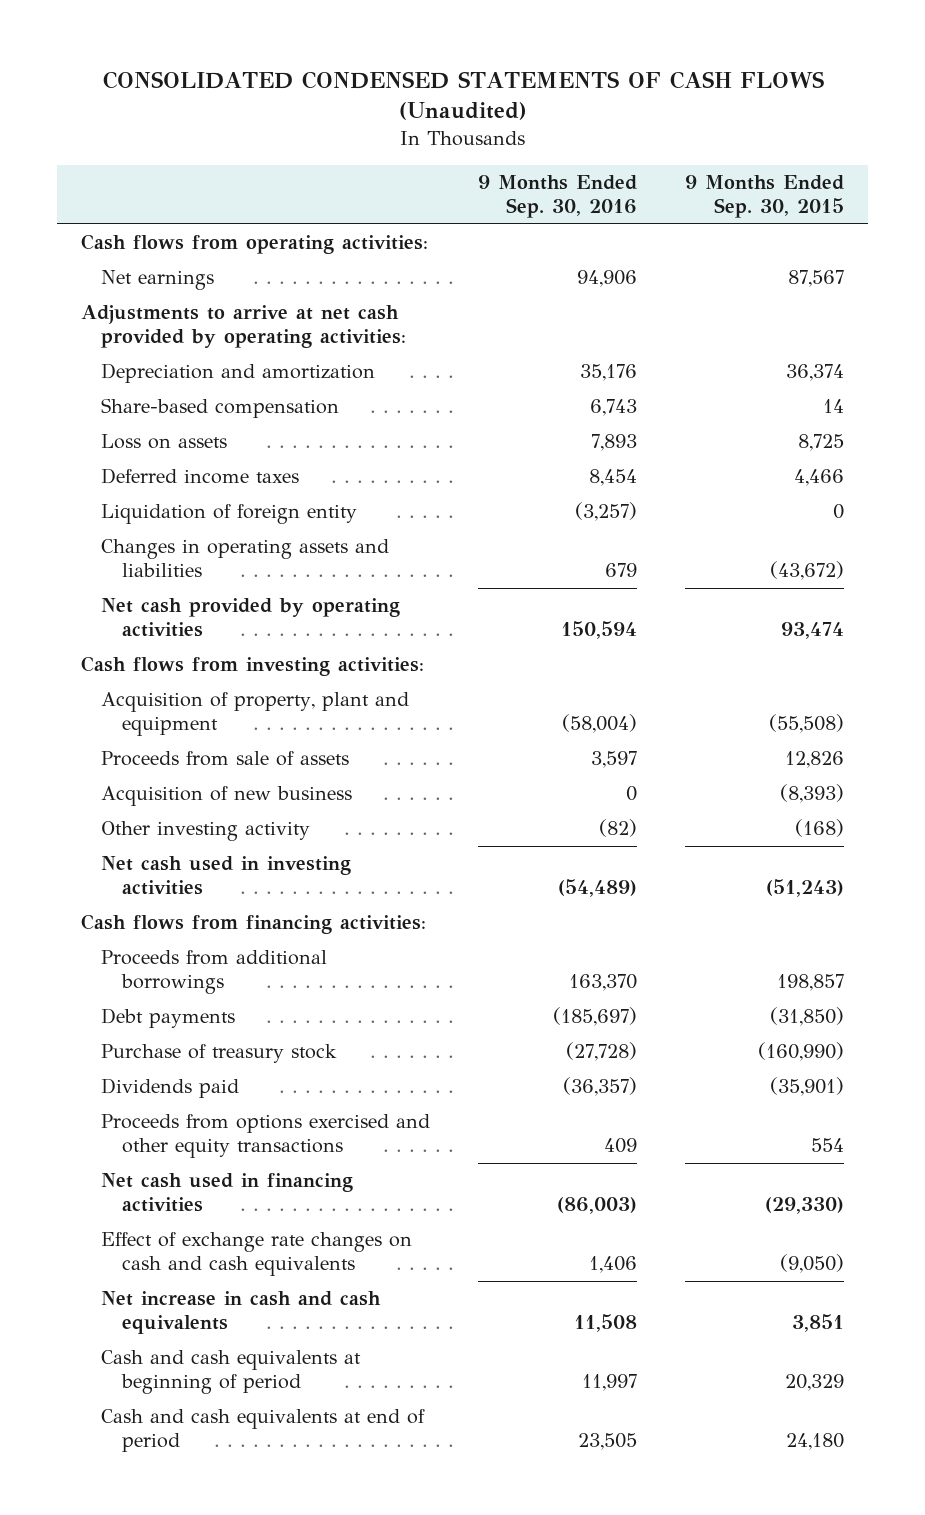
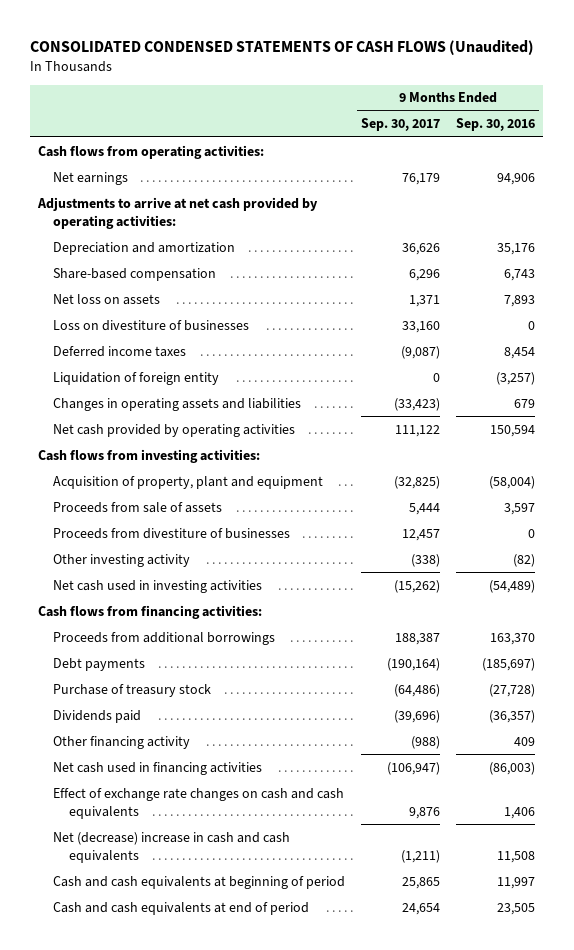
- | 9 Months Ended Sep. 30, 2016 | 9 Months Ended Sep. 30, 2015
+ | 9 Months Ended Sep. 30, 2017 | 9 Months Ended Sep. 30, 2016
- Loss on assets | 7,893 | 8,725
+ Net loss on assets | 1,371 | 7,893
+ Loss on divestiture of businesses | 33,160 | 0
- Acquisition of new business | 0 | (8,393)
+ Proceeds from divestiture of businesses | 12,457 | 0
- Proceeds from options exercised and other equity transactions | 409 | 554
+ Other financing activity | (988) | 409
- Net increase in cash and cash equivalents | 11,508 | 3,851
+ Net (decrease) increase in cash and cash equivalents | (1,211) | 11,508

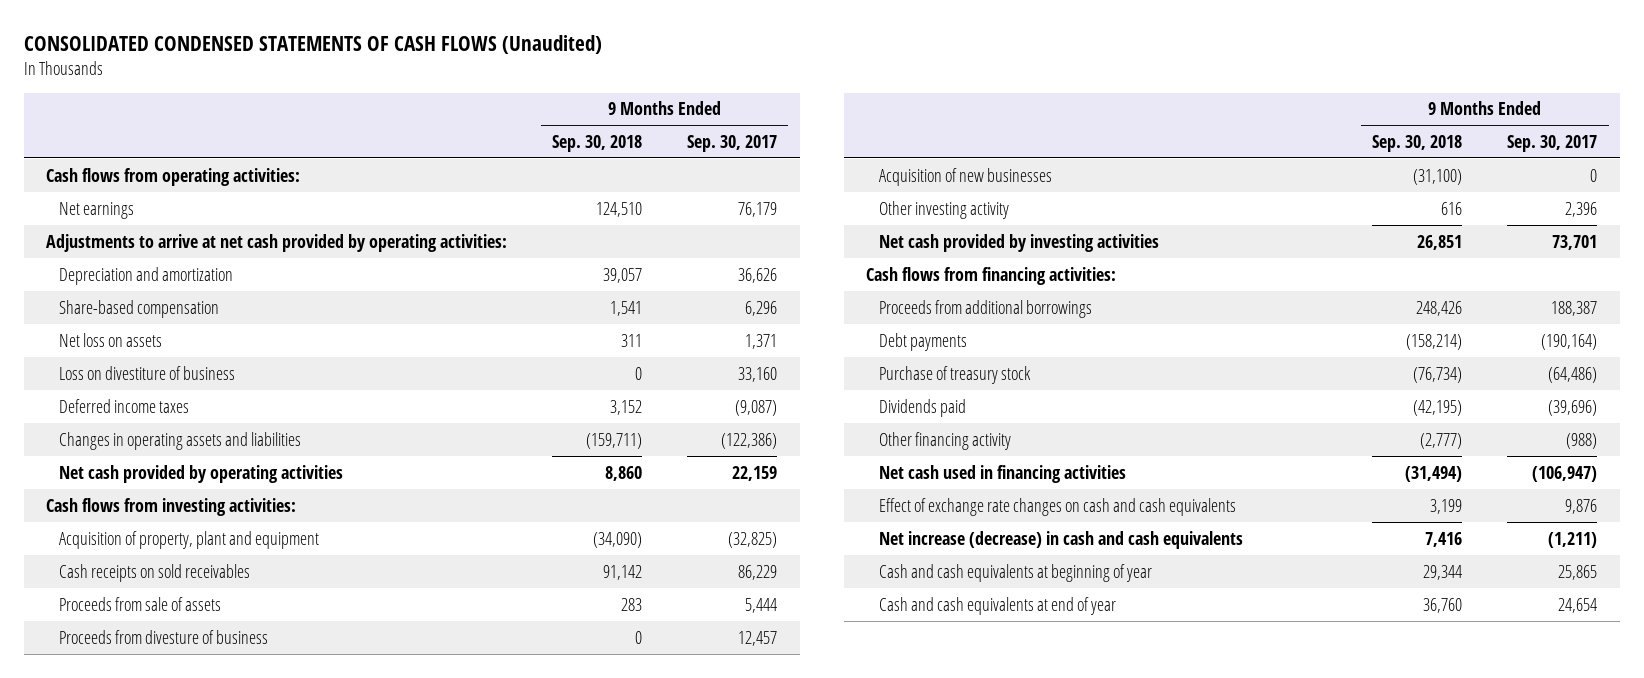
- | 9 Months Ended Sep. 30, 2017 | 9 Months Ended Sep. 30, 2016
+ | 9 Months Ended Sep. 30, 2018 | 9 Months Ended Sep. 30, 2017
- Loss on divestiture of businesses | 33,160 | 0
+ Loss on divestiture of business | 0 | 33,160
- Liquidation of foreign entity | 0 | (3,257)
- Changes in operating assets and liabilities | (33,423) | 679
- Net cash provided by operating activities | 111,122 | 150,594
+ Changes in operating assets and liabilities | (159,711) | (122,386)
+ Net cash provided by operating activities | 8,860 | 22,159
+ Cash receipts on sold receivables | 91,142 | 86,229
- Proceeds from divestiture of businesses | 12,457 | 0
- Other investing activity | (338) | (82)
- Net cash used in investing activities | (15,262) | (54,489)
+ Proceeds from divesture of business | 0 | 12,457
+ Acquisition of new businesses | (31,100) | 0
+ Other investing activity | 616 | 2,396
+ Net cash provided by investing activities | 26,851 | 73,701
- Net (decrease) increase in cash and cash equivalents | (1,211) | 11,508
- Cash and cash equivalents at beginning of period | 25,865 | 11,997
- Cash and cash equivalents at end of period | 24,654 | 23,505
+ Net increase (decrease) in cash and cash equivalents | 7,416 | (1,211)
+ Cash and cash equivalents at beginning of year | 29,344 | 25,865
+ Cash and cash equivalents at end of year | 36,760 | 24,654

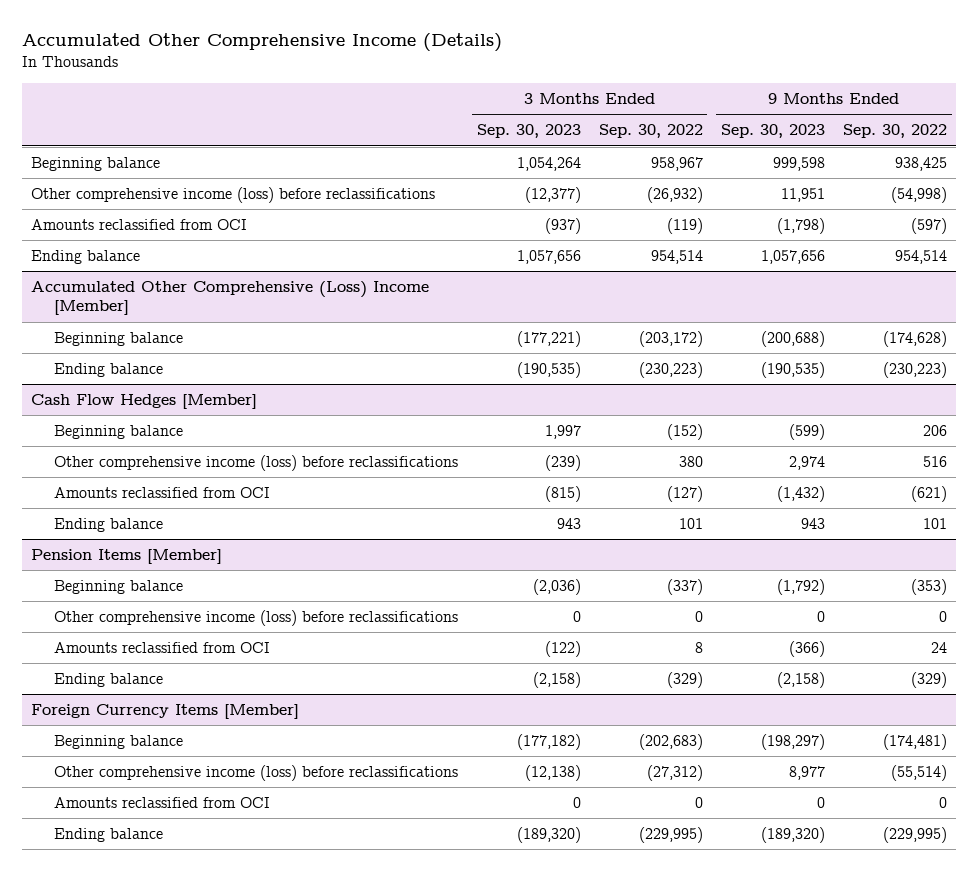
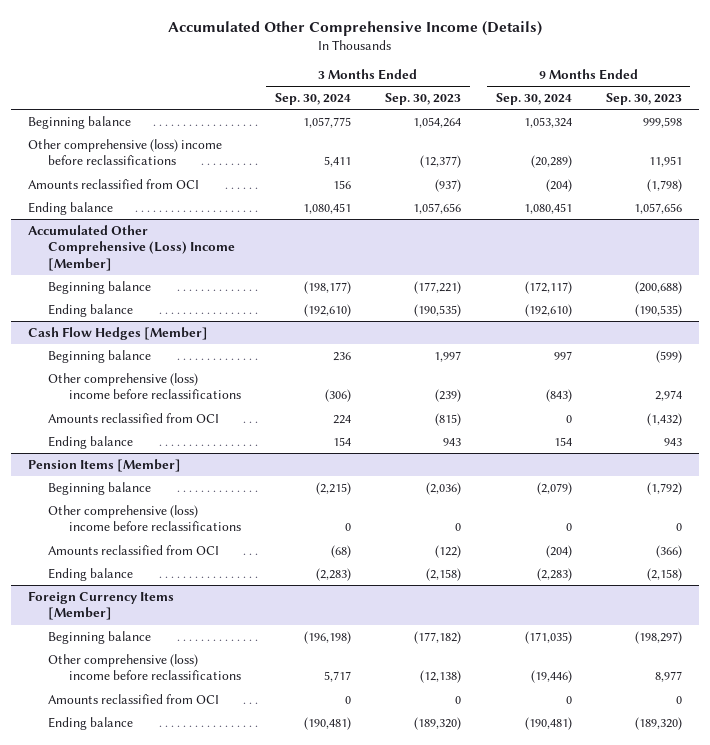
- | 3 Months Ended Sep. 30, 2023 | 3 Months Ended Sep. 30, 2022 | 9 Months Ended Sep. 30, 2023 | 9 Months Ended Sep. 30, 2022
+ | 3 Months Ended Sep. 30, 2024 | 3 Months Ended Sep. 30, 2023 | 9 Months Ended Sep. 30, 2024 | 9 Months Ended Sep. 30, 2023
- Other comprehensive income (loss) before reclassifications | (12,377) | (26,932) | 11,951 | (54,998)
+ Other comprehensive (loss) income before reclassifications | 5,411 | (12,377) | (20,289) | 11,951
@ Cash Flow Hedges [Member]
- Other comprehensive income (loss) before reclassifications | (239) | 380 | 2,974 | 516
+ Other comprehensive (loss) income before reclassifications | (306) | (239) | (843) | 2,974
@ Pension Items [Member]
- Other comprehensive income (loss) before reclassifications | 0 | 0 | 0 | 0
+ Other comprehensive (loss) income before reclassifications | 0 | 0 | 0 | 0
@ Foreign Currency Items [Member]
- Other comprehensive income (loss) before reclassifications | (12,138) | (27,312) | 8,977 | (55,514)
+ Other comprehensive (loss) income before reclassifications | 5,717 | (12,138) | (19,446) | 8,977

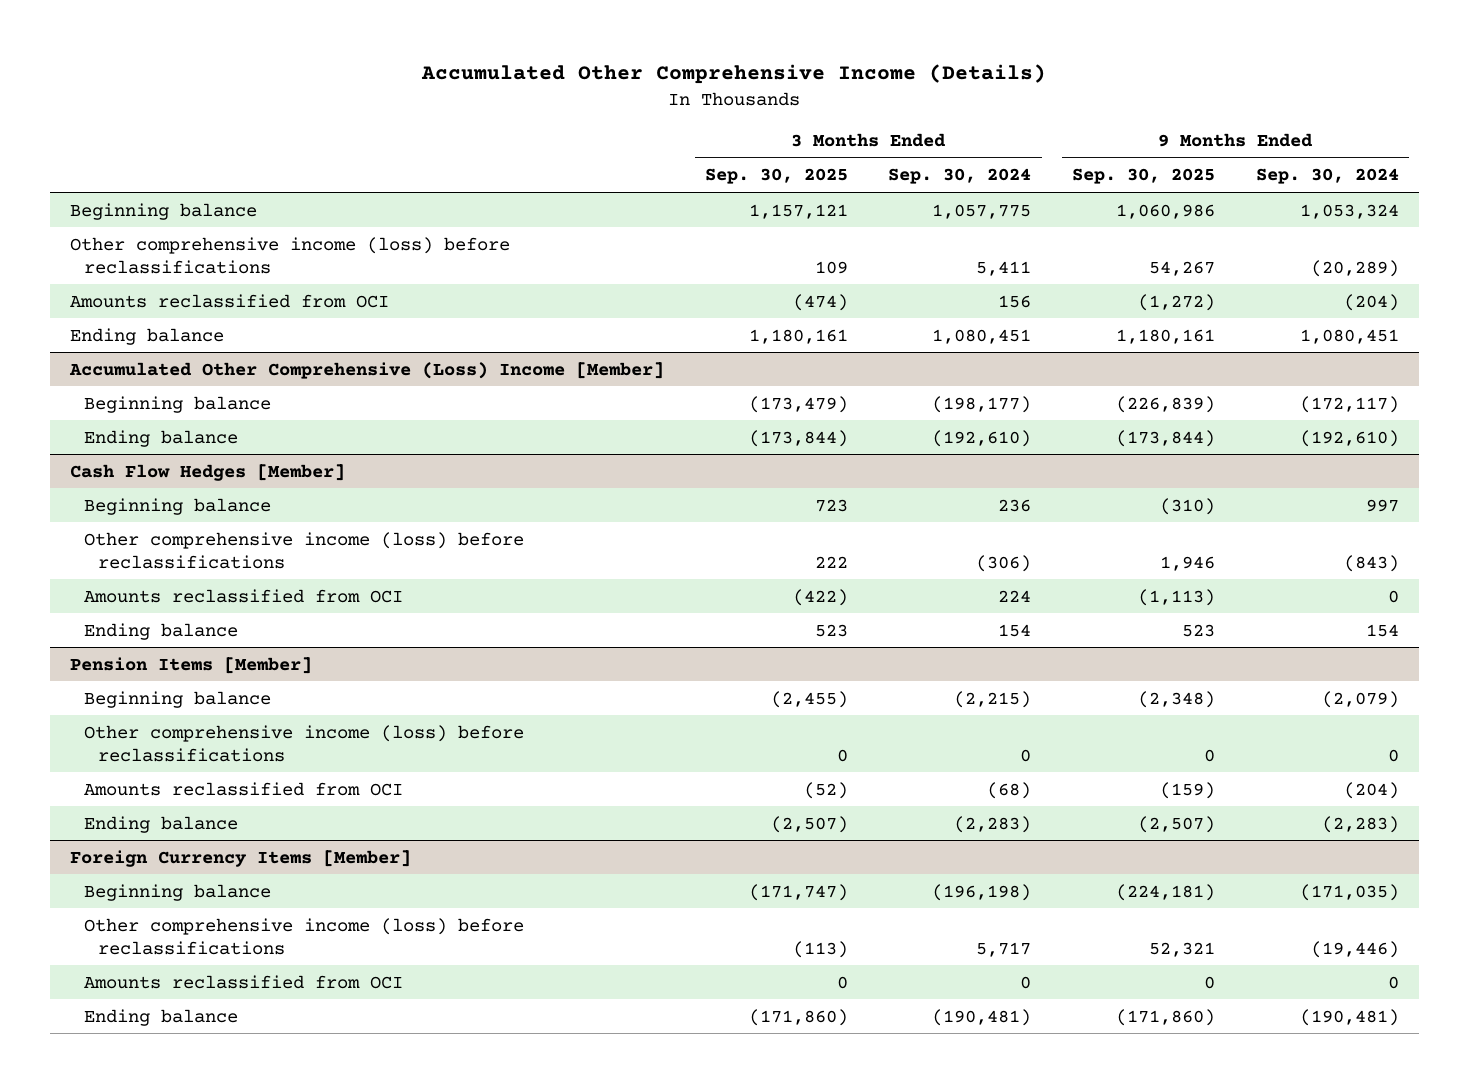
- | 3 Months Ended Sep. 30, 2024 | 3 Months Ended Sep. 30, 2023 | 9 Months Ended Sep. 30, 2024 | 9 Months Ended Sep. 30, 2023
+ | 3 Months Ended Sep. 30, 2025 | 3 Months Ended Sep. 30, 2024 | 9 Months Ended Sep. 30, 2025 | 9 Months Ended Sep. 30, 2024
- Other comprehensive (loss) income before reclassifications | 5,411 | (12,377) | (20,289) | 11,951
+ Other comprehensive income (loss) before reclassifications | 109 | 5,411 | 54,267 | (20,289)
@ Cash Flow Hedges [Member]
- Other comprehensive (loss) income before reclassifications | (306) | (239) | (843) | 2,974
+ Other comprehensive income (loss) before reclassifications | 222 | (306) | 1,946 | (843)
@ Pension Items [Member]
- Other comprehensive (loss) income before reclassifications | 0 | 0 | 0 | 0
+ Other comprehensive income (loss) before reclassifications | 0 | 0 | 0 | 0
@ Foreign Currency Items [Member]
- Other comprehensive (loss) income before reclassifications | 5,717 | (12,138) | (19,446) | 8,977
+ Other comprehensive income (loss) before reclassifications | (113) | 5,717 | 52,321 | (19,446)

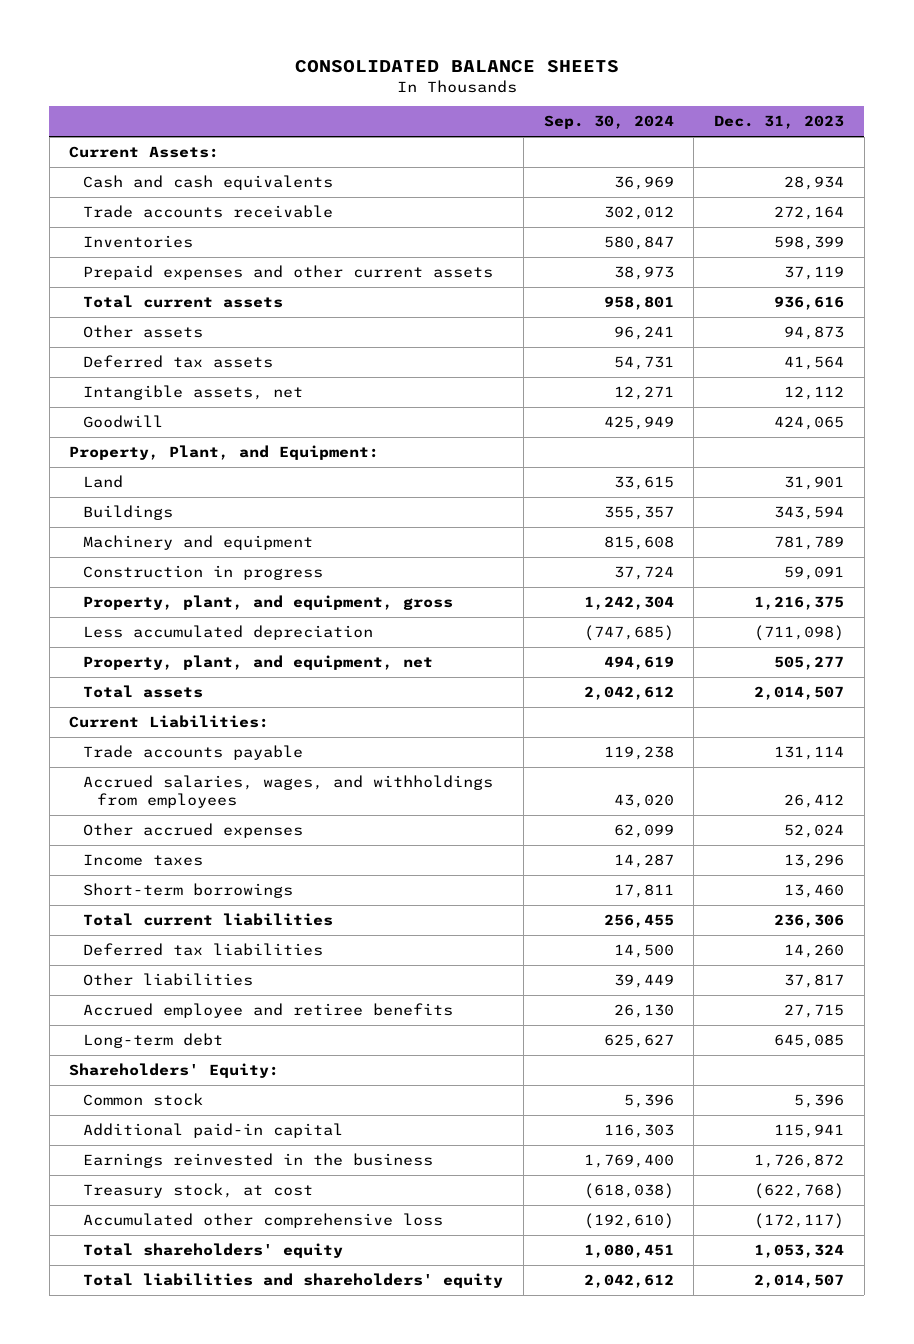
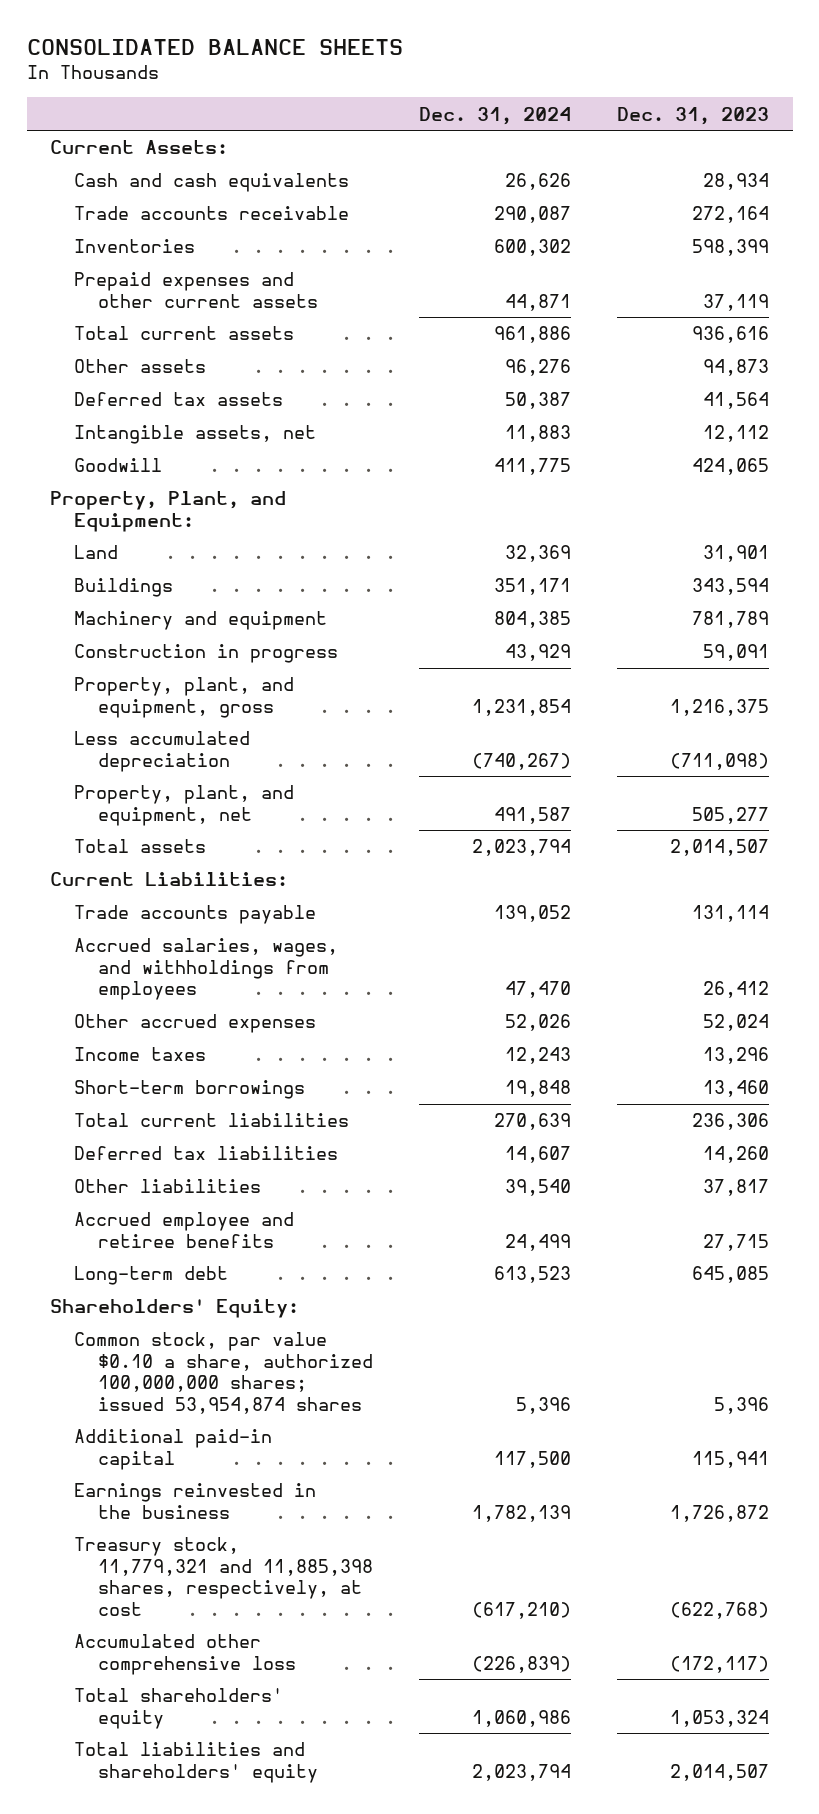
- | Sep. 30, 2024 | Dec. 31, 2023
+ | Dec. 31, 2024 | Dec. 31, 2023
- Common stock | 5,396 | 5,396
+ Common stock, par value $0.10 a share, authorized 100,000,000 shares; issued 53,954,874 shares | 5,396 | 5,396
- Treasury stock, at cost | (618,038) | (622,768)
+ Treasury stock, 11,779,321 and 11,885,398 shares, respectively, at cost | (617,210) | (622,768)

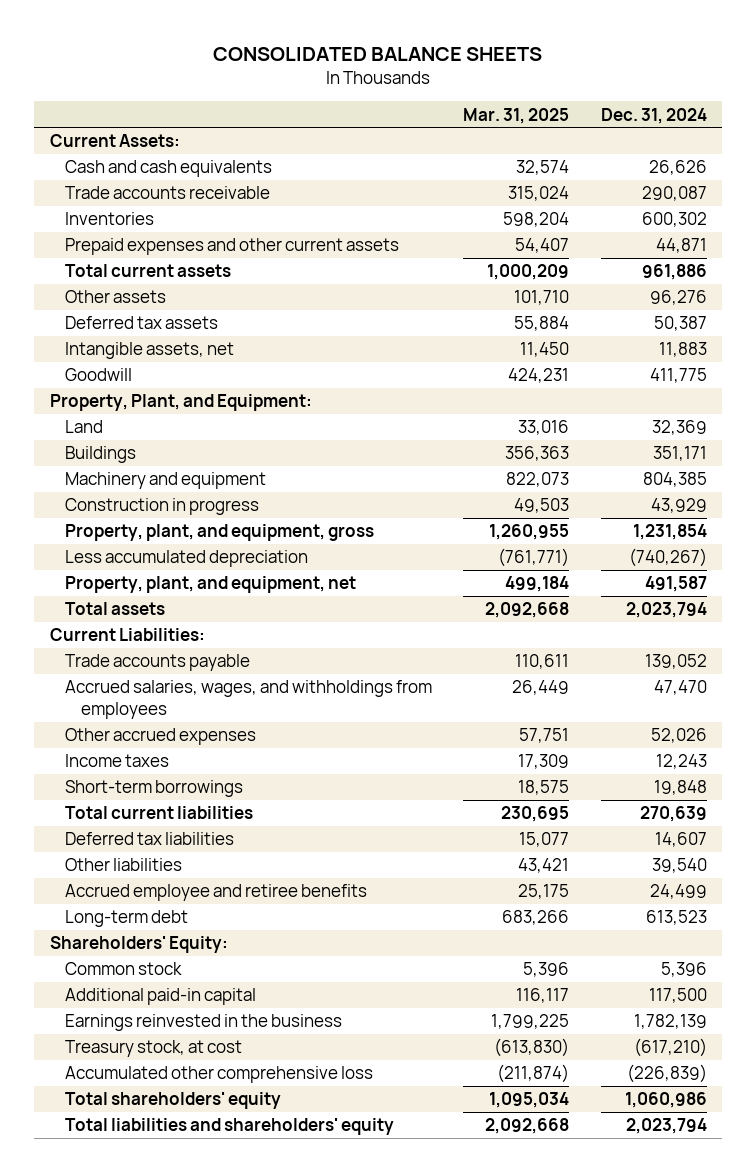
- | Dec. 31, 2024 | Dec. 31, 2023
+ | Mar. 31, 2025 | Dec. 31, 2024
- Common stock, par value $0.10 a share, authorized 100,000,000 shares; issued 53,954,874 shares | 5,396 | 5,396
+ Common stock | 5,396 | 5,396
- Treasury stock, 11,779,321 and 11,885,398 shares, respectively, at cost | (617,210) | (622,768)
+ Treasury stock, at cost | (613,830) | (617,210)

